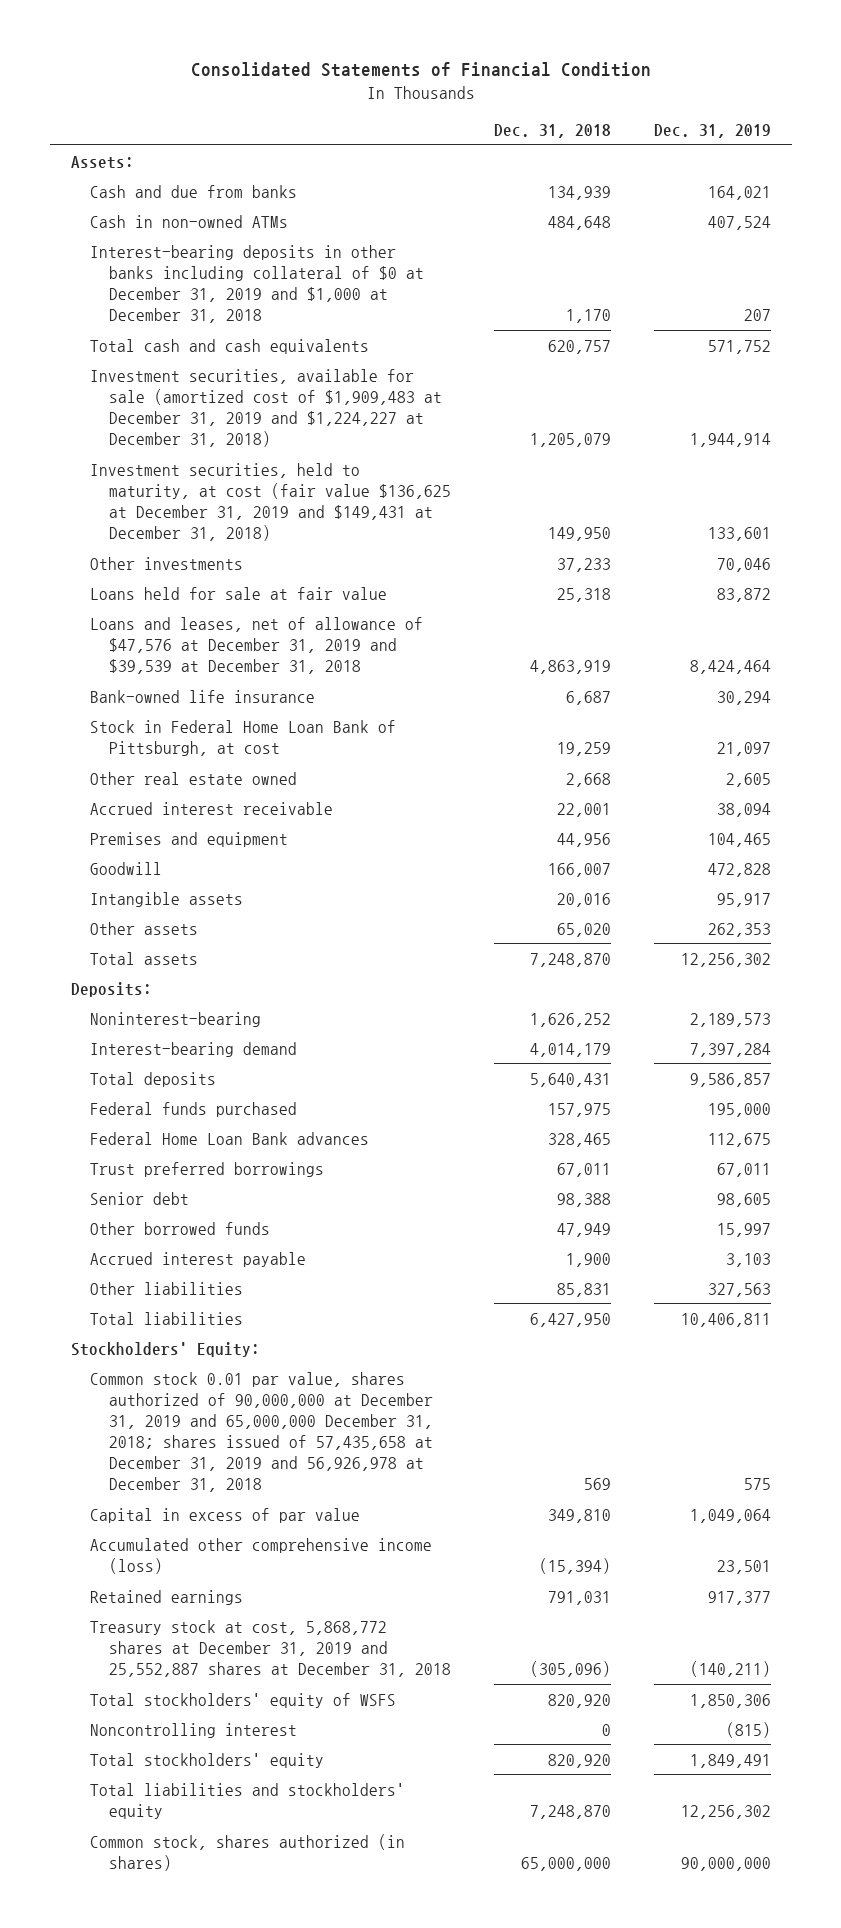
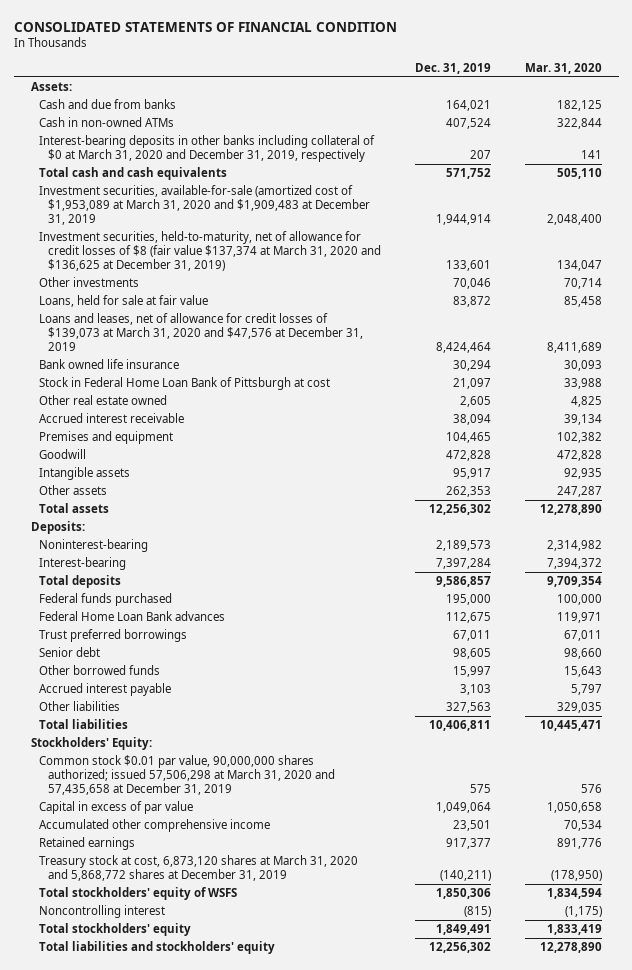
- Consolidated Statements of Financial Condition
+ CONSOLIDATED STATEMENTS OF FINANCIAL CONDITION
- | Dec. 31, 2018 | Dec. 31, 2019
+ | Dec. 31, 2019 | Mar. 31, 2020
- Interest-bearing deposits in other banks including collateral of $0 at December 31, 2019 and $1,000 at December 31, 2018 | 1,170 | 207
+ Interest-bearing deposits in other banks including collateral of $0 at March 31, 2020 and December 31, 2019, respectively | 207 | 141
- Investment securities, available for sale (amortized cost of $1,909,483 at December 31, 2019 and $1,224,227 at December 31, 2018) | 1,205,079 | 1,944,914
- Investment securities, held to maturity, at cost (fair value $136,625 at December 31, 2019 and $149,431 at December 31, 2018) | 149,950 | 133,601
+ Investment securities, available-for-sale (amortized cost of $1,953,089 at March 31, 2020 and $1,909,483 at December 31, 2019 | 1,944,914 | 2,048,400
+ Investment securities, held-to-maturity, net of allowance for credit losses of $8 (fair value $137,374 at March 31, 2020 and $136,625 at December 31, 2019) | 133,601 | 134,047
- Loans held for sale at fair value | 25,318 | 83,872
- Loans and leases, net of allowance of $47,576 at December 31, 2019 and $39,539 at December 31, 2018 | 4,863,919 | 8,424,464
- Bank-owned life insurance | 6,687 | 30,294
- Stock in Federal Home Loan Bank of Pittsburgh, at cost | 19,259 | 21,097
+ Loans, held for sale at fair value | 83,872 | 85,458
+ Loans and leases, net of allowance for credit losses of $139,073 at March 31, 2020 and $47,576 at December 31, 2019 | 8,424,464 | 8,411,689
+ Bank owned life insurance | 30,294 | 30,093
+ Stock in Federal Home Loan Bank of Pittsburgh at cost | 21,097 | 33,988
- Interest-bearing demand | 4,014,179 | 7,397,284
+ Interest-bearing | 7,397,284 | 7,394,372
- Common stock 0.01 par value, shares authorized of 90,000,000 at December 31, 2019 and 65,000,000 December 31, 2018; shares issued of 57,435,658 at December 31, 2019 and 56,926,978 at December 31, 2018 | 569 | 575
+ Common stock $0.01 par value, 90,000,000 shares authorized; issued 57,506,298 at March 31, 2020 and 57,435,658 at December 31, 2019 | 575 | 576
- Accumulated other comprehensive income (loss) | (15,394) | 23,501
+ Accumulated other comprehensive income | 23,501 | 70,534
- Treasury stock at cost, 5,868,772 shares at December 31, 2019 and 25,552,887 shares at December 31, 2018 | (305,096) | (140,211)
+ Treasury stock at cost, 6,873,120 shares at March 31, 2020 and 5,868,772 shares at December 31, 2019 | (140,211) | (178,950)
- Common stock, shares authorized (in shares) | 65,000,000 | 90,000,000

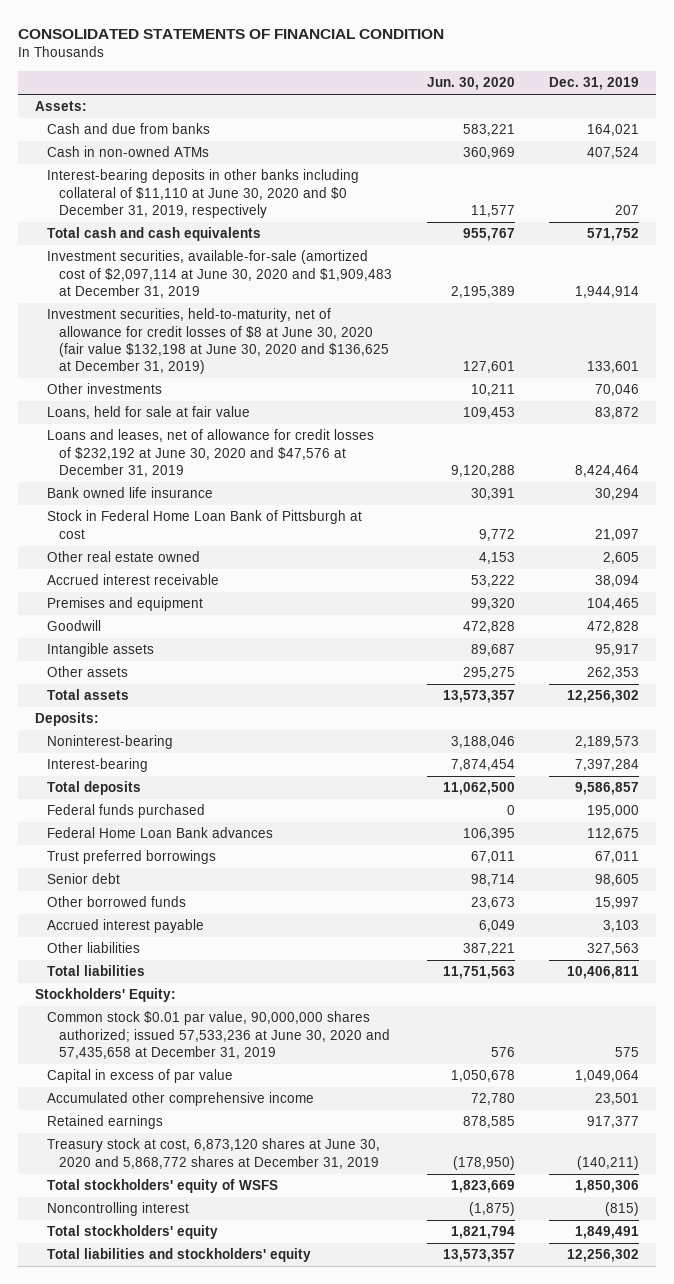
- | Dec. 31, 2019 | Mar. 31, 2020
+ | Jun. 30, 2020 | Dec. 31, 2019
- Interest-bearing deposits in other banks including collateral of $0 at March 31, 2020 and December 31, 2019, respectively | 207 | 141
+ Interest-bearing deposits in other banks including collateral of $11,110 at June 30, 2020 and $0 December 31, 2019, respectively | 11,577 | 207
- Investment securities, available-for-sale (amortized cost of $1,953,089 at March 31, 2020 and $1,909,483 at December 31, 2019 | 1,944,914 | 2,048,400
- Investment securities, held-to-maturity, net of allowance for credit losses of $8 (fair value $137,374 at March 31, 2020 and $136,625 at December 31, 2019) | 133,601 | 134,047
+ Investment securities, available-for-sale (amortized cost of $2,097,114 at June 30, 2020 and $1,909,483 at December 31, 2019 | 2,195,389 | 1,944,914
+ Investment securities, held-to-maturity, net of allowance for credit losses of $8 at June 30, 2020 (fair value $132,198 at June 30, 2020 and $136,625 at December 31, 2019) | 127,601 | 133,601
- Loans and leases, net of allowance for credit losses of $139,073 at March 31, 2020 and $47,576 at December 31, 2019 | 8,424,464 | 8,411,689
+ Loans and leases, net of allowance for credit losses of $232,192 at June 30, 2020 and $47,576 at December 31, 2019 | 9,120,288 | 8,424,464
- Common stock $0.01 par value, 90,000,000 shares authorized; issued 57,506,298 at March 31, 2020 and 57,435,658 at December 31, 2019 | 575 | 576
+ Common stock $0.01 par value, 90,000,000 shares authorized; issued 57,533,236 at June 30, 2020 and 57,435,658 at December 31, 2019 | 576 | 575
- Treasury stock at cost, 6,873,120 shares at March 31, 2020 and 5,868,772 shares at December 31, 2019 | (140,211) | (178,950)
+ Treasury stock at cost, 6,873,120 shares at June 30, 2020 and 5,868,772 shares at December 31, 2019 | (178,950) | (140,211)

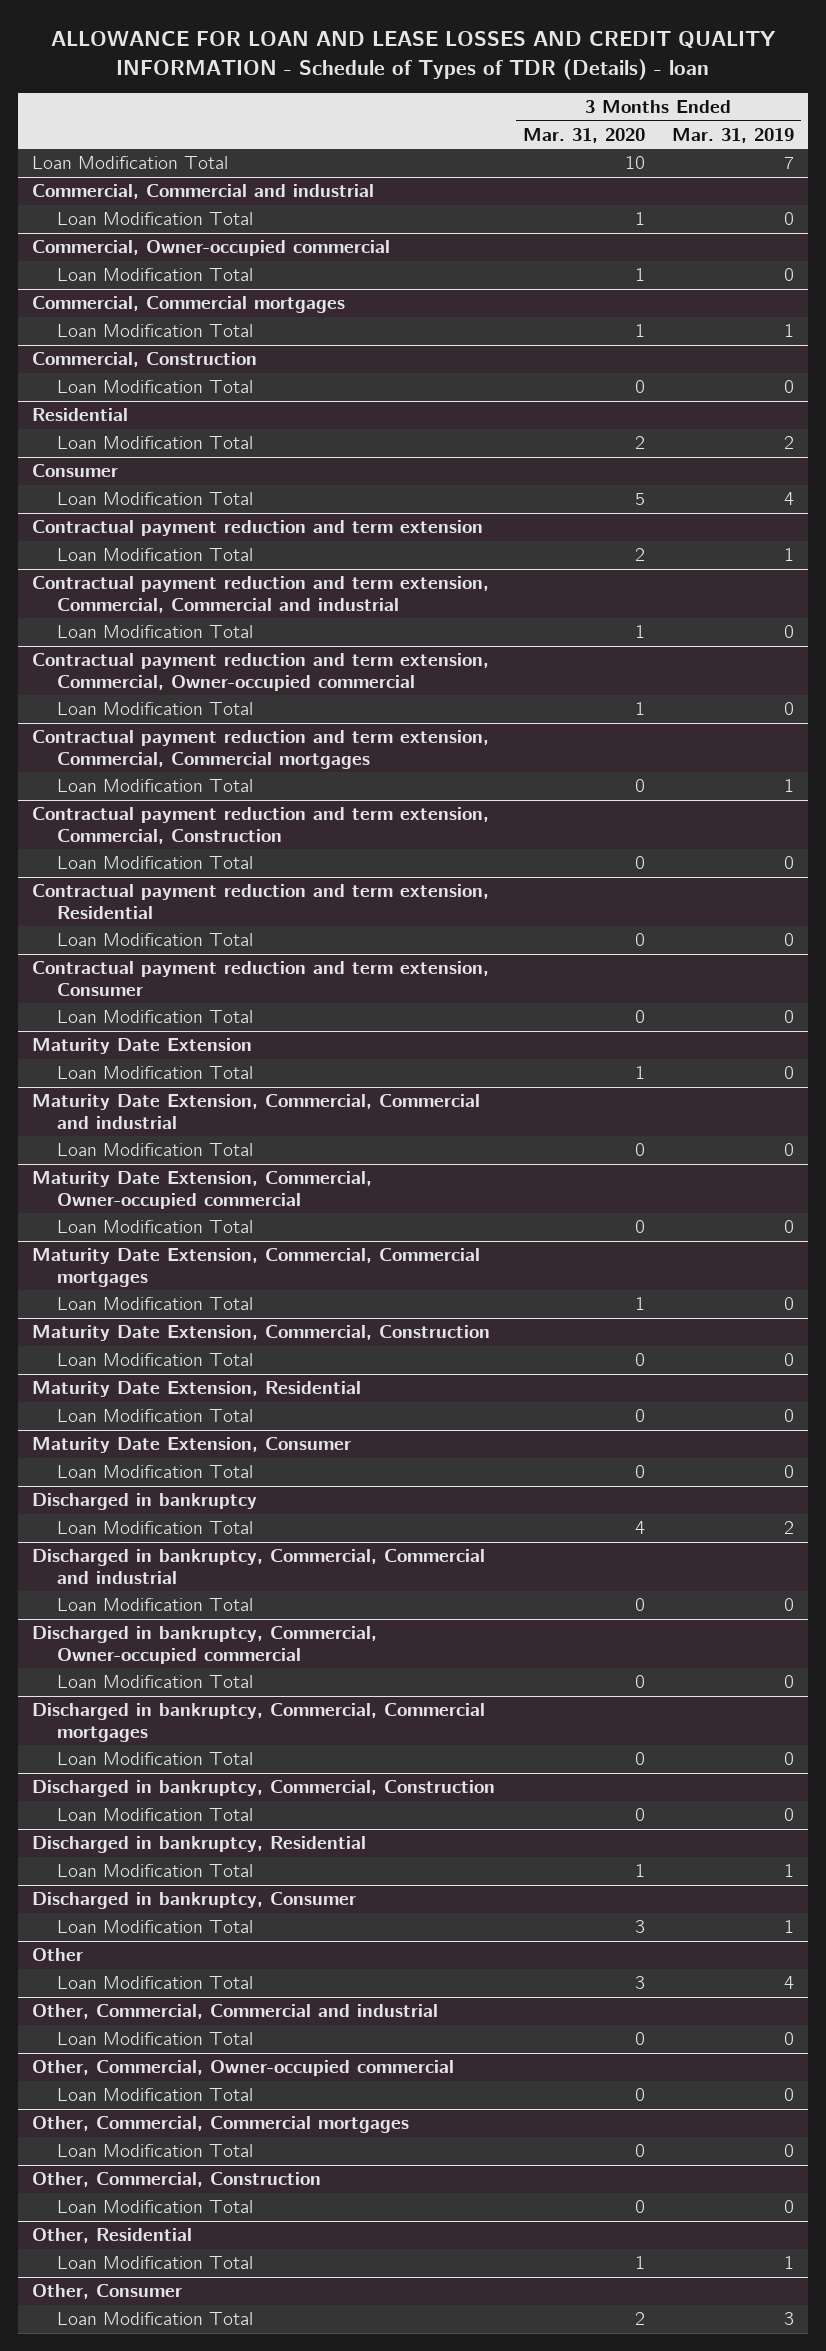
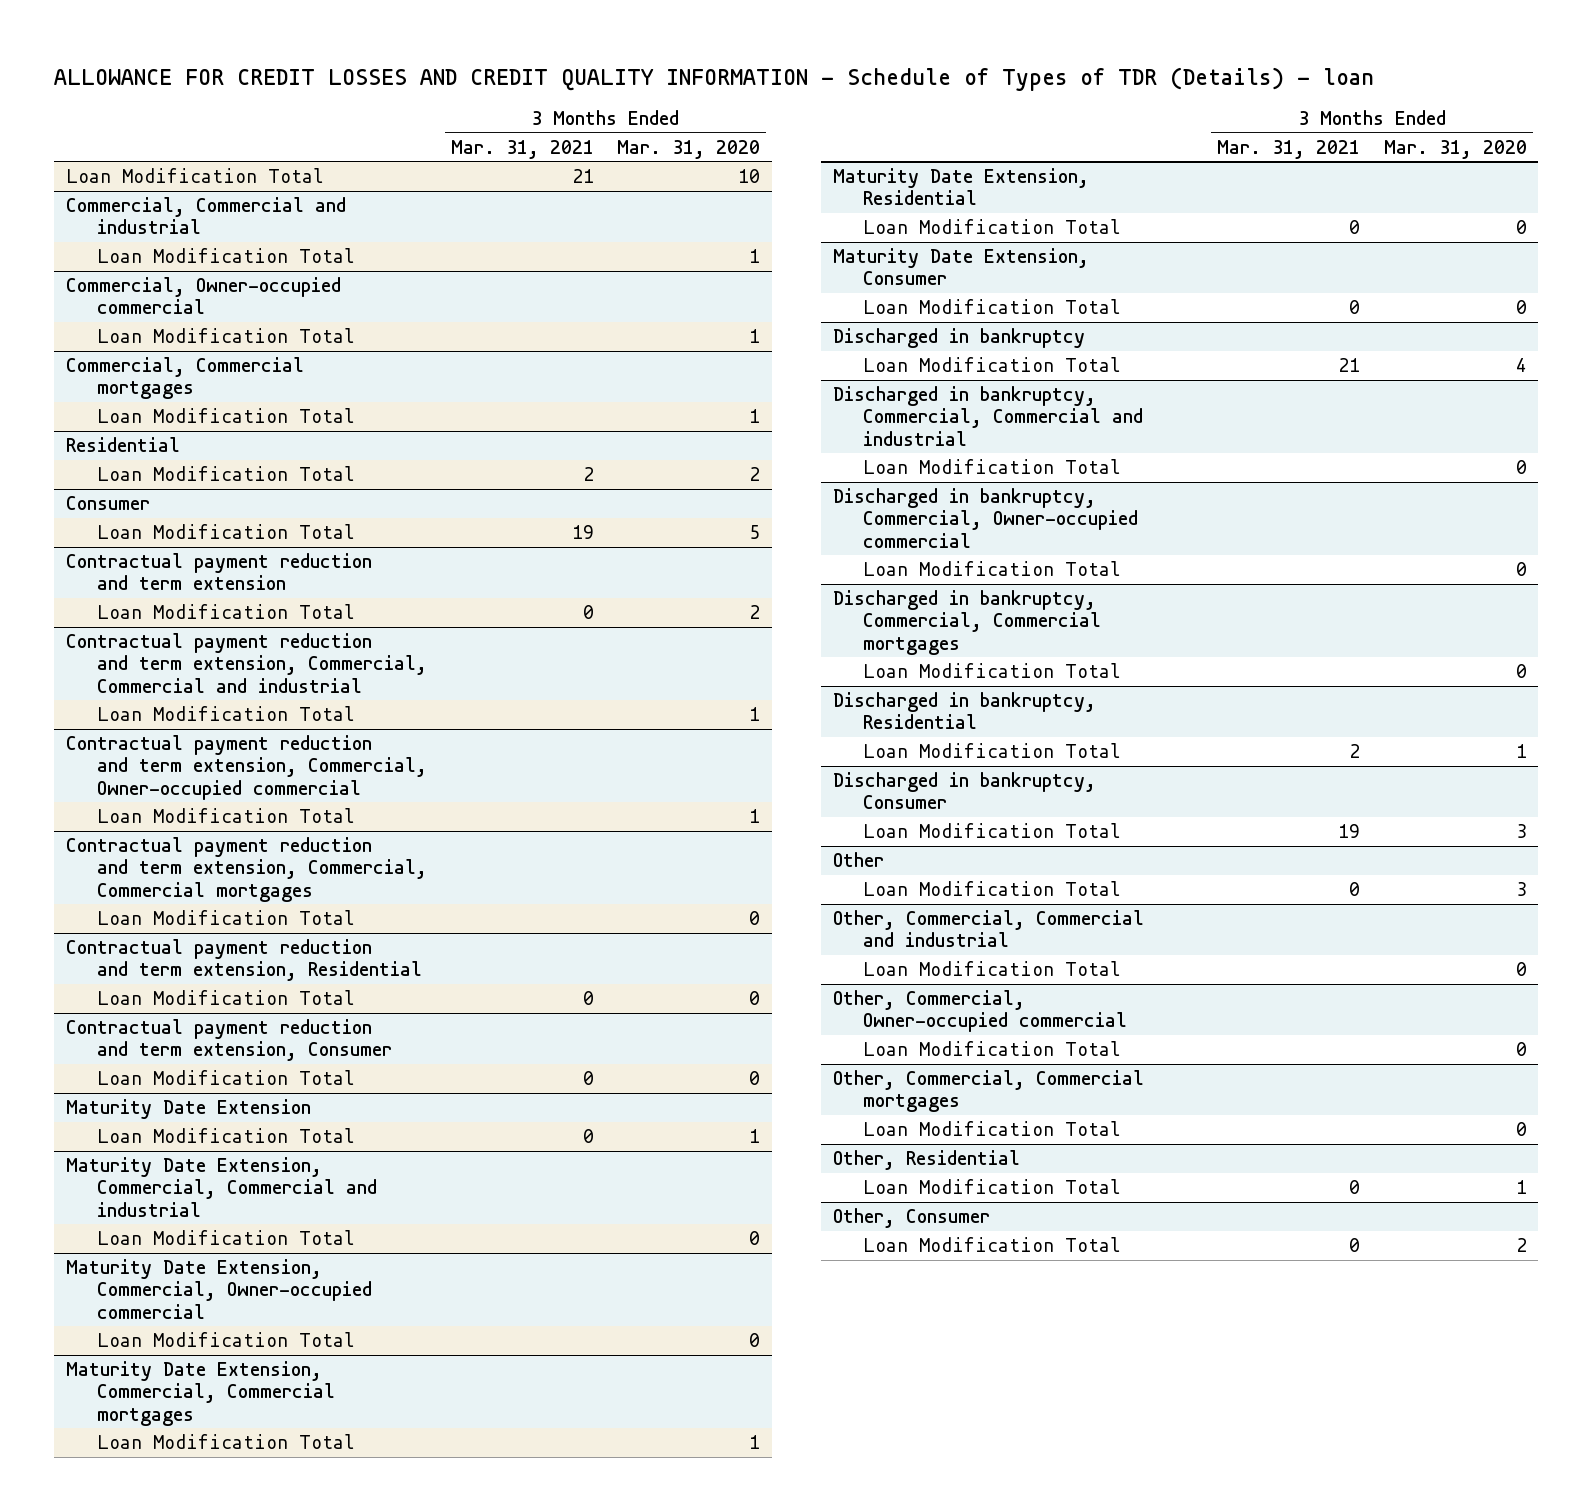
- ALLOWANCE FOR LOAN AND LEASE LOSSES AND CREDIT QUALITY INFORMATION - Schedule of Types of TDR (Details) - loan
+ ALLOWANCE FOR CREDIT LOSSES AND CREDIT QUALITY INFORMATION - Schedule of Types of TDR (Details) - loan
- | 3 Months Ended Mar. 31, 2020 | 3 Months Ended Mar. 31, 2019
+ | 3 Months Ended Mar. 31, 2021 | 3 Months Ended Mar. 31, 2020
- Commercial, Construction
- Loan Modification Total | 0 | 0
- Contractual payment reduction and term extension, Commercial, Construction
- Loan Modification Total | 0 | 0
- Maturity Date Extension, Commercial, Construction
- Loan Modification Total | 0 | 0
- Discharged in bankruptcy, Commercial, Construction
- Loan Modification Total | 0 | 0
- Other, Commercial, Construction
- Loan Modification Total | 0 | 0

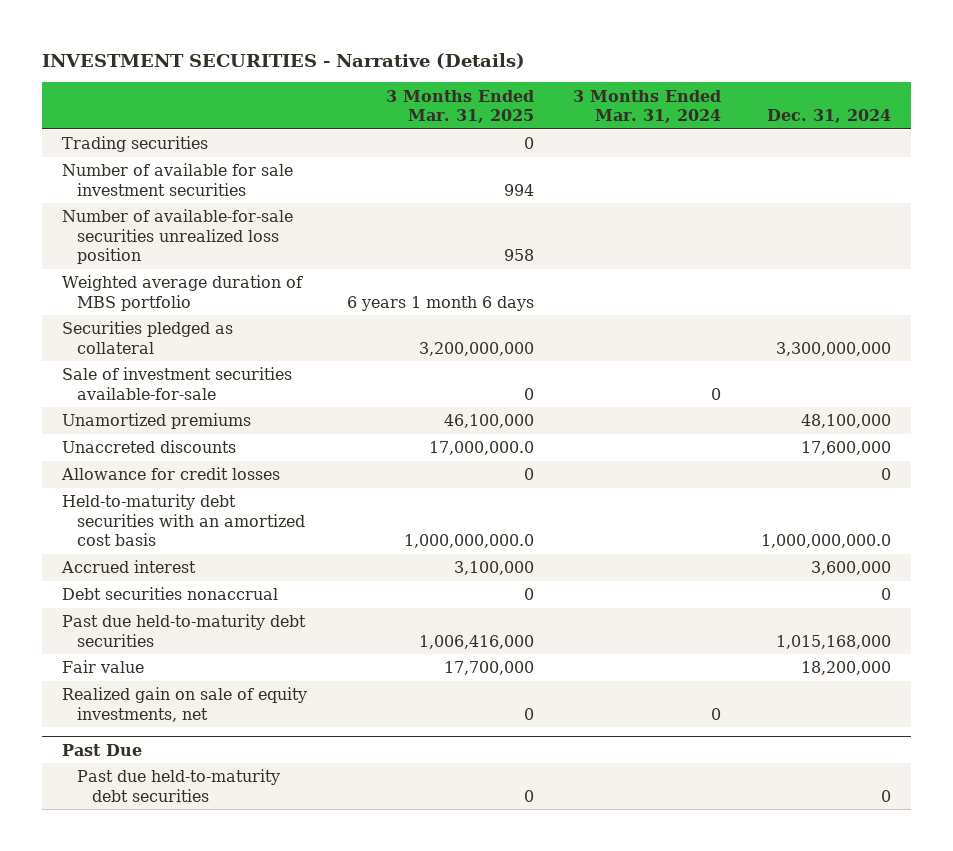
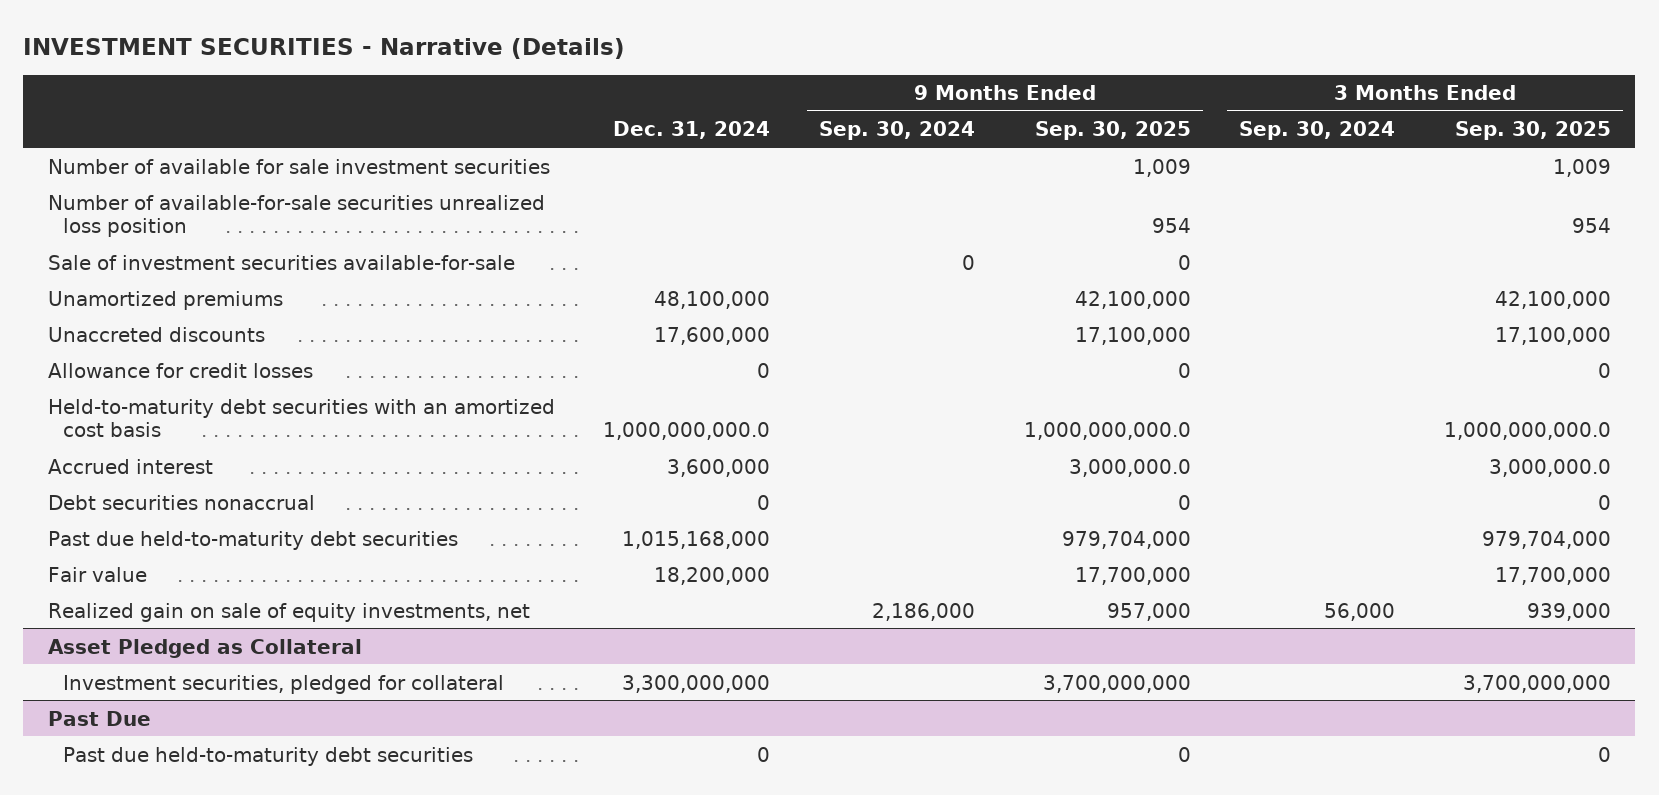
- | 3 Months Ended Mar. 31, 2025 | 3 Months Ended Mar. 31, 2024 | Dec. 31, 2024
+ | Dec. 31, 2024 | 9 Months Ended Sep. 30, 2024 | 9 Months Ended Sep. 30, 2025 | 3 Months Ended Sep. 30, 2024 | 3 Months Ended Sep. 30, 2025
- Trading securities | 0 | |
- Weighted average duration of MBS portfolio | 6 years 1 month 6 days | |
- Securities pledged as collateral | 3,200,000,000 | | 3,300,000,000
+ Asset Pledged as Collateral
+ Investment securities, pledged for collateral | 3,300,000,000 | | 3,700,000,000 | | 3,700,000,000

